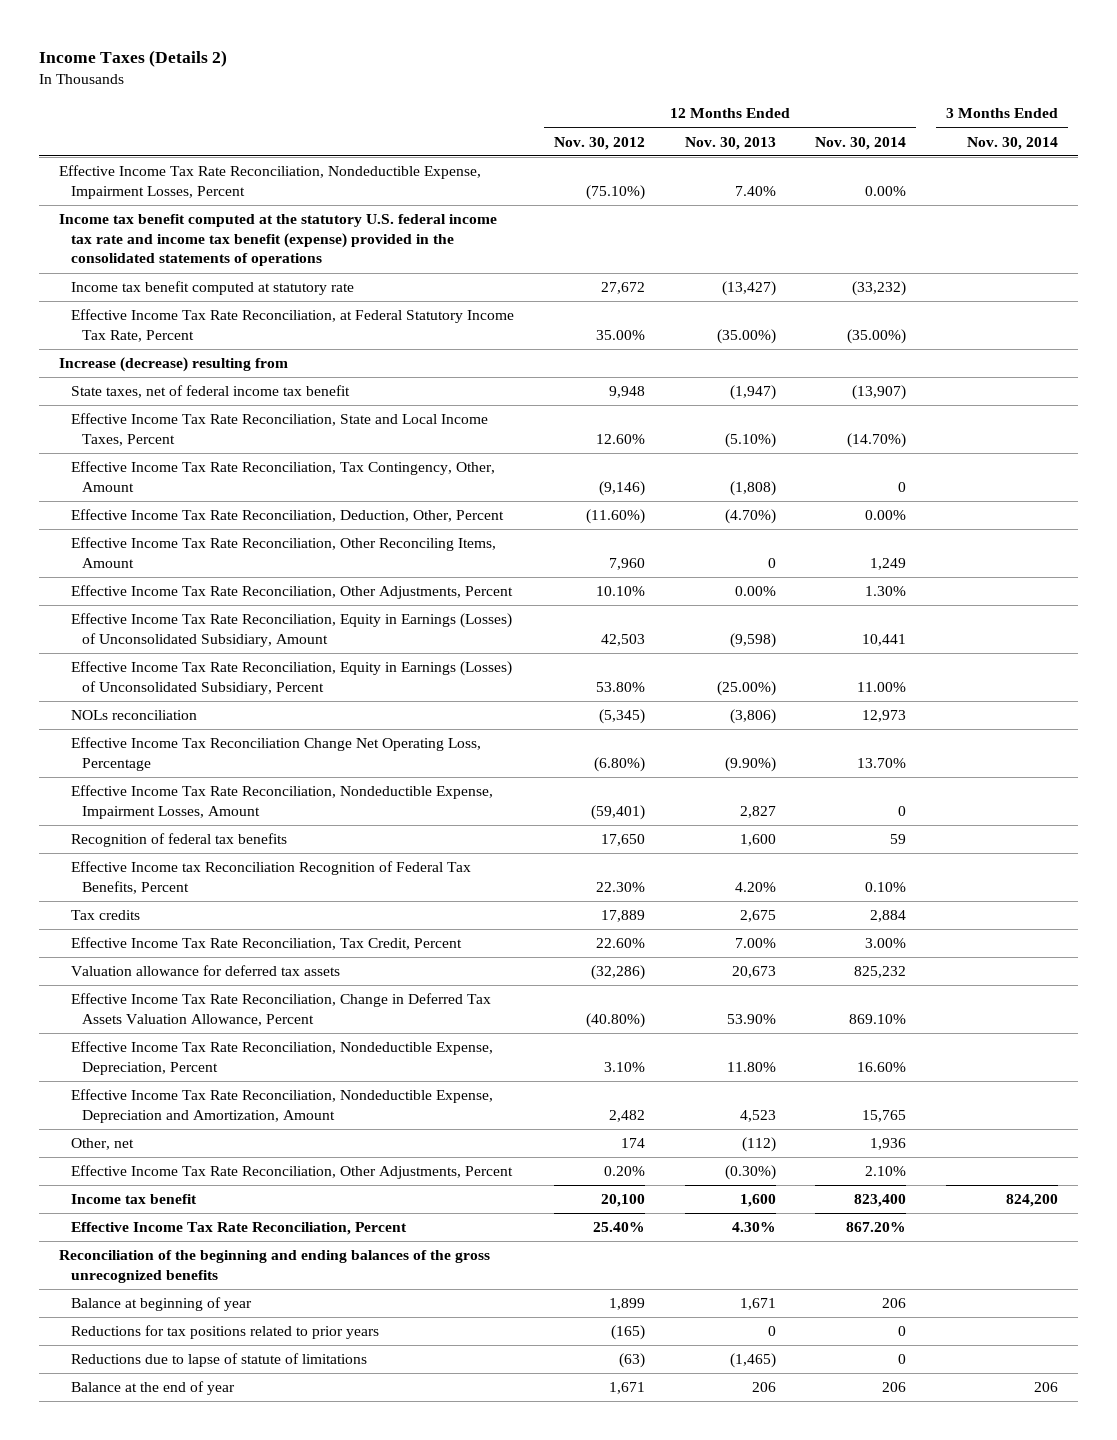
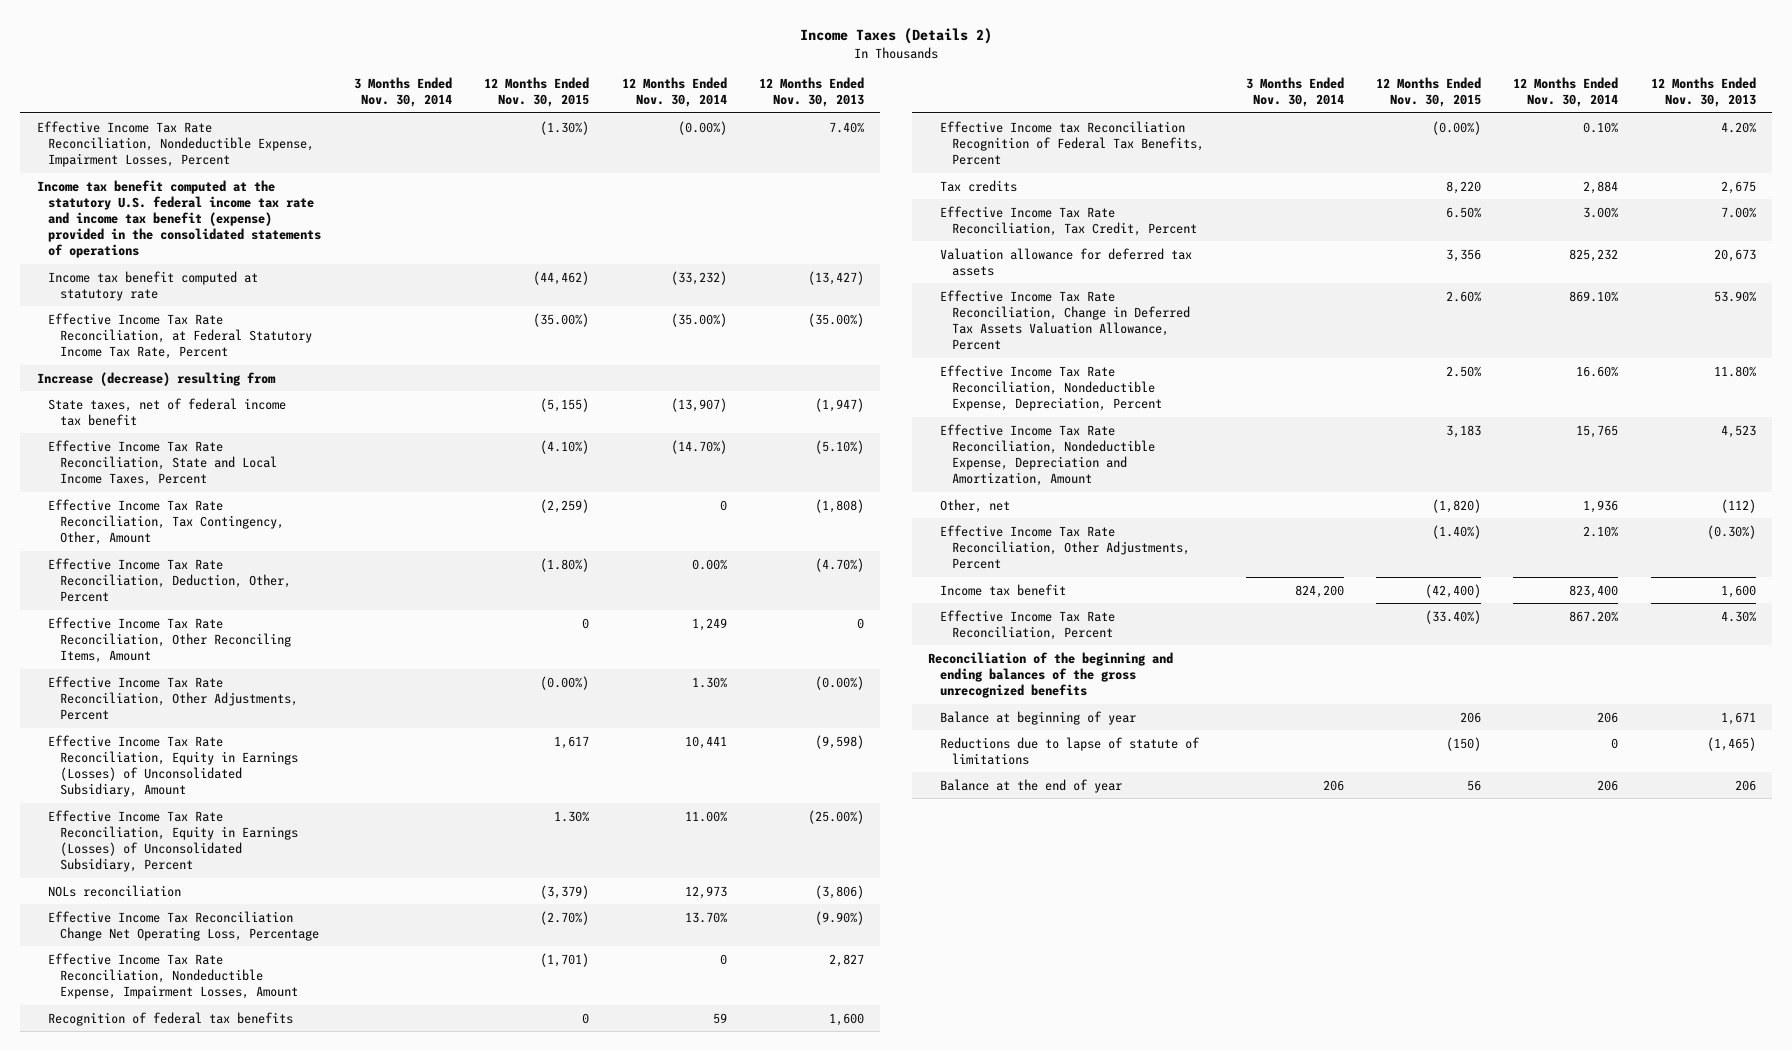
- | 12 Months Ended Nov. 30, 2012 | 12 Months Ended Nov. 30, 2013 | 12 Months Ended Nov. 30, 2014 | 3 Months Ended Nov. 30, 2014
+ | 3 Months Ended Nov. 30, 2014 | 12 Months Ended Nov. 30, 2015 | 12 Months Ended Nov. 30, 2014 | 12 Months Ended Nov. 30, 2013
- Effective Income Tax Rate Reconciliation, Nondeductible Expense, Impairment Losses, Percent | (75.10%) | 7.40% | 0.00% |
+ Effective Income Tax Rate Reconciliation, Nondeductible Expense, Impairment Losses, Percent | | (1.30%) | (0.00%) | 7.40%
- Effective Income Tax Rate Reconciliation, Other Adjustments, Percent | 10.10% | 0.00% | 1.30% |
+ Effective Income Tax Rate Reconciliation, Other Adjustments, Percent | | (0.00%) | 1.30% | (0.00%)
- Reductions for tax positions related to prior years | (165) | 0 | 0 |

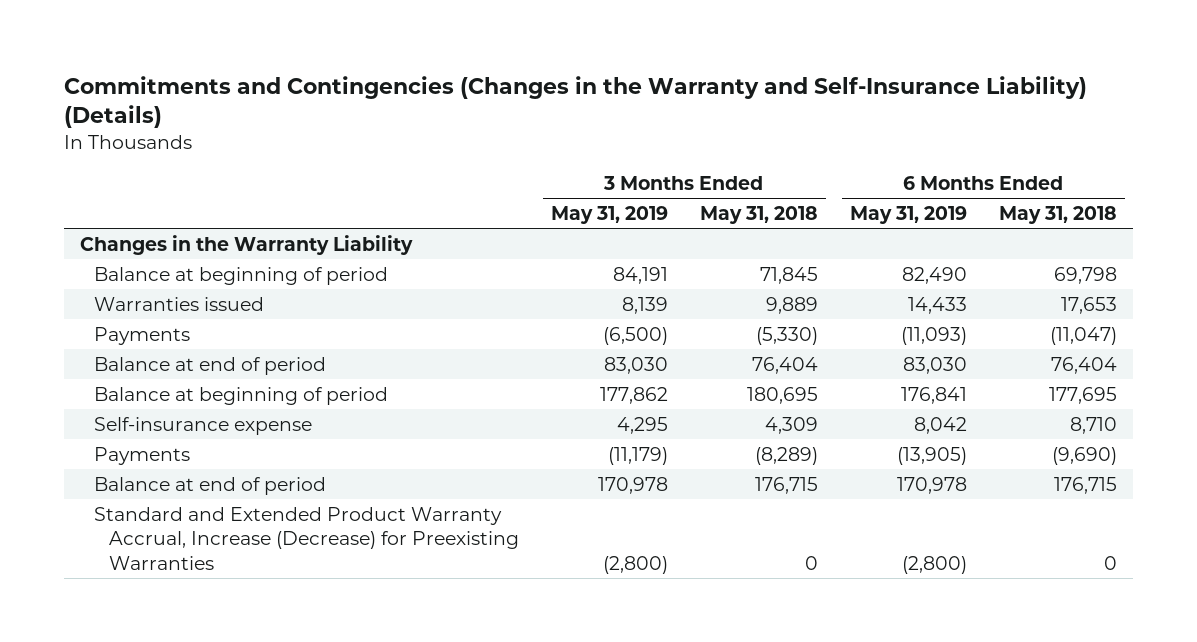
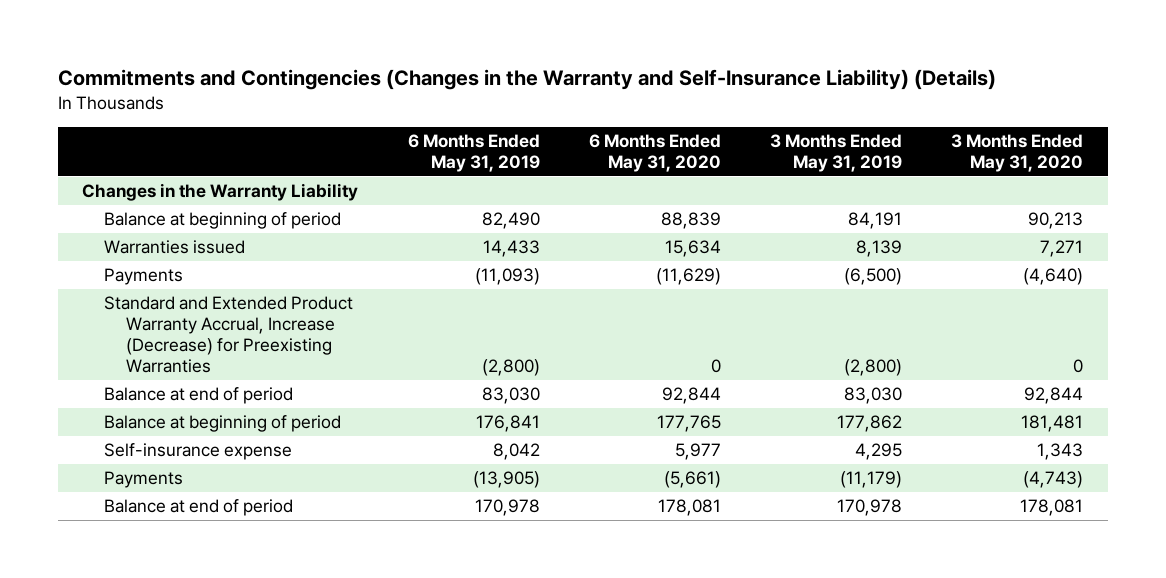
- | 3 Months Ended May 31, 2019 | 3 Months Ended May 31, 2018 | 6 Months Ended May 31, 2019 | 6 Months Ended May 31, 2018
+ | 6 Months Ended May 31, 2019 | 6 Months Ended May 31, 2020 | 3 Months Ended May 31, 2019 | 3 Months Ended May 31, 2020
moved up: Standard and Extended Product Warranty Accrual, Increase (Decrease) for Preexisting Warranties | (2,800) | 0 | (2,800) | 0

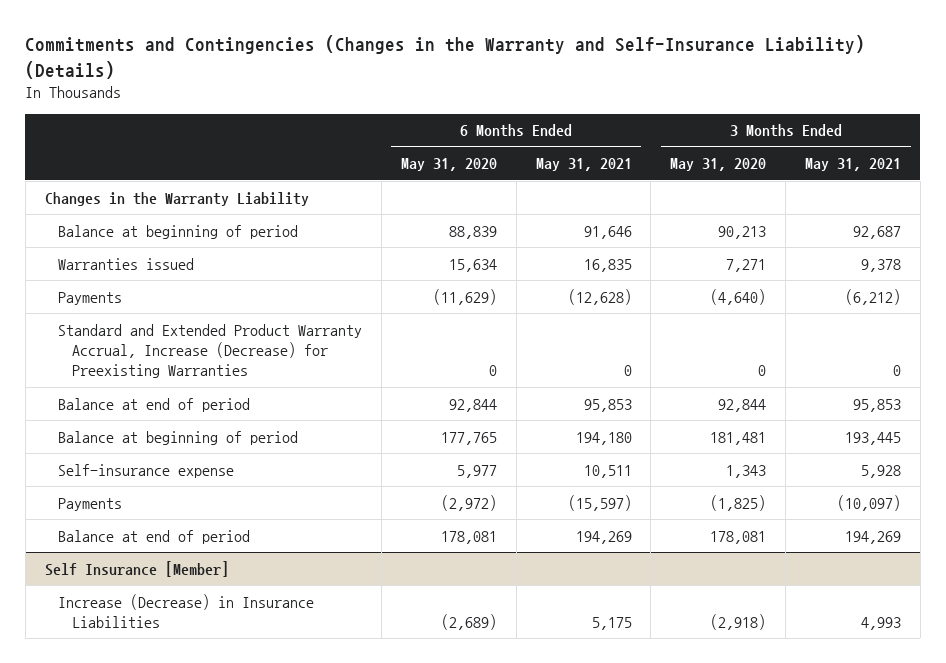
- | 6 Months Ended May 31, 2019 | 6 Months Ended May 31, 2020 | 3 Months Ended May 31, 2019 | 3 Months Ended May 31, 2020
+ | 6 Months Ended May 31, 2020 | 6 Months Ended May 31, 2021 | 3 Months Ended May 31, 2020 | 3 Months Ended May 31, 2021
- Payments | (13,905) | (5,661) | (11,179) | (4,743)
+ Payments | (2,972) | (15,597) | (1,825) | (10,097)
+ Self Insurance [Member]
+ Increase (Decrease) in Insurance Liabilities | (2,689) | 5,175 | (2,918) | 4,993

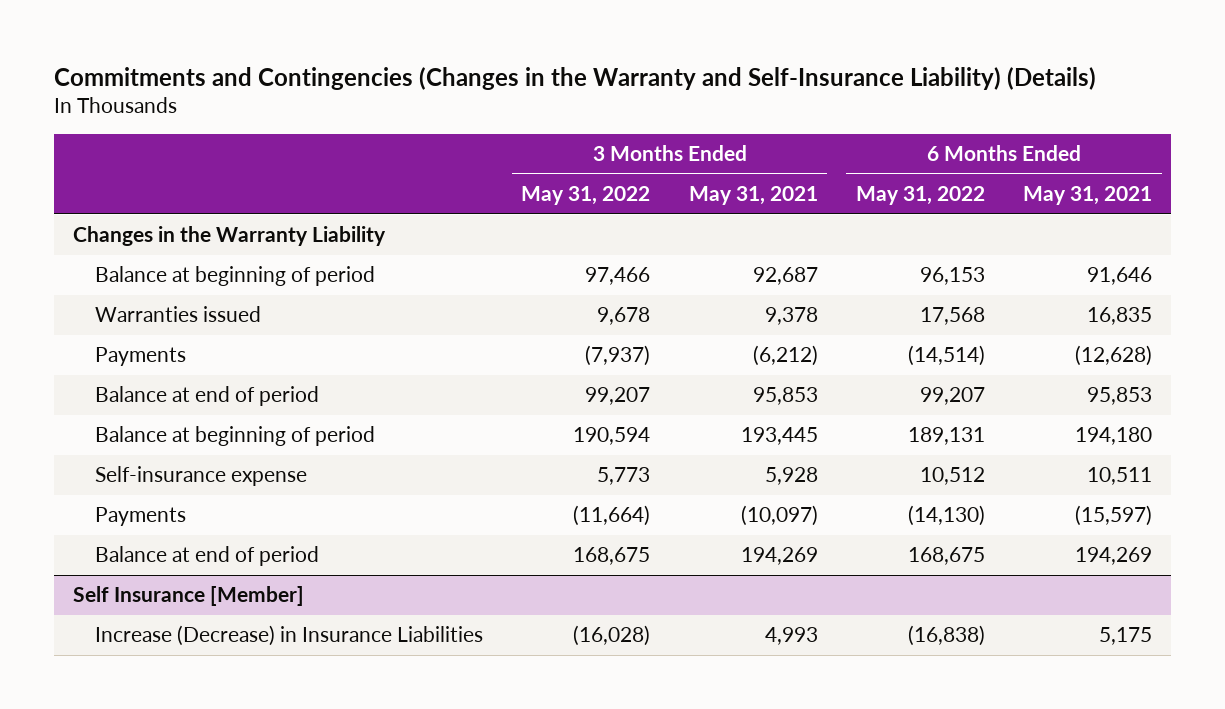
- | 6 Months Ended May 31, 2020 | 6 Months Ended May 31, 2021 | 3 Months Ended May 31, 2020 | 3 Months Ended May 31, 2021
+ | 3 Months Ended May 31, 2022 | 3 Months Ended May 31, 2021 | 6 Months Ended May 31, 2022 | 6 Months Ended May 31, 2021
- Standard and Extended Product Warranty Accrual, Increase (Decrease) for Preexisting Warranties | 0 | 0 | 0 | 0

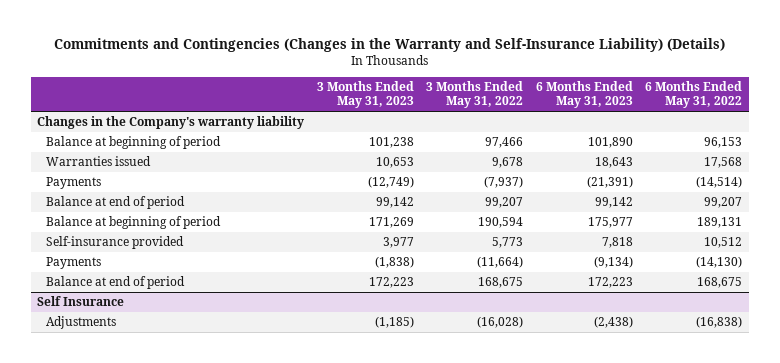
- | 3 Months Ended May 31, 2022 | 3 Months Ended May 31, 2021 | 6 Months Ended May 31, 2022 | 6 Months Ended May 31, 2021
+ | 3 Months Ended May 31, 2023 | 3 Months Ended May 31, 2022 | 6 Months Ended May 31, 2023 | 6 Months Ended May 31, 2022
- Changes in the Warranty Liability
+ Changes in the Company's warranty liability
- Self-insurance expense | 5,773 | 5,928 | 10,512 | 10,511
+ Self-insurance provided | 3,977 | 5,773 | 7,818 | 10,512
- Self Insurance [Member]
- Increase (Decrease) in Insurance Liabilities | (16,028) | 4,993 | (16,838) | 5,175
+ Self Insurance
+ Adjustments | (1,185) | (16,028) | (2,438) | (16,838)

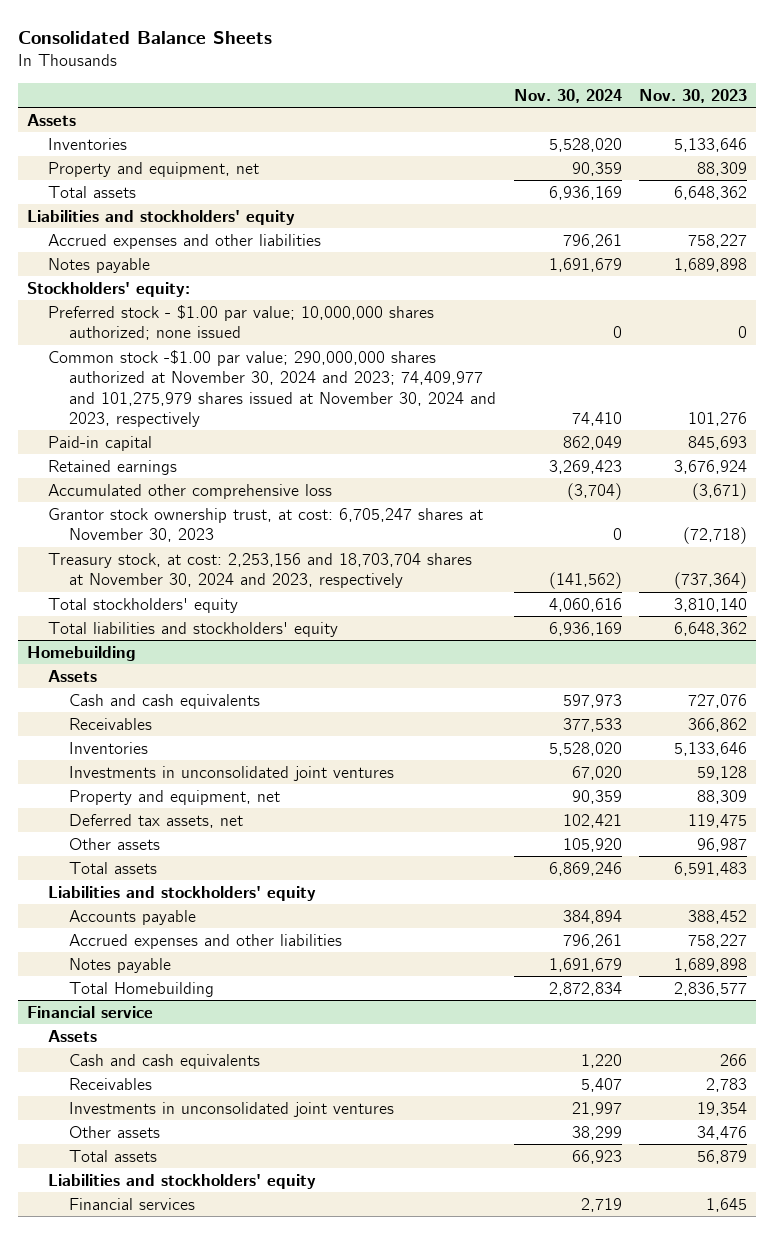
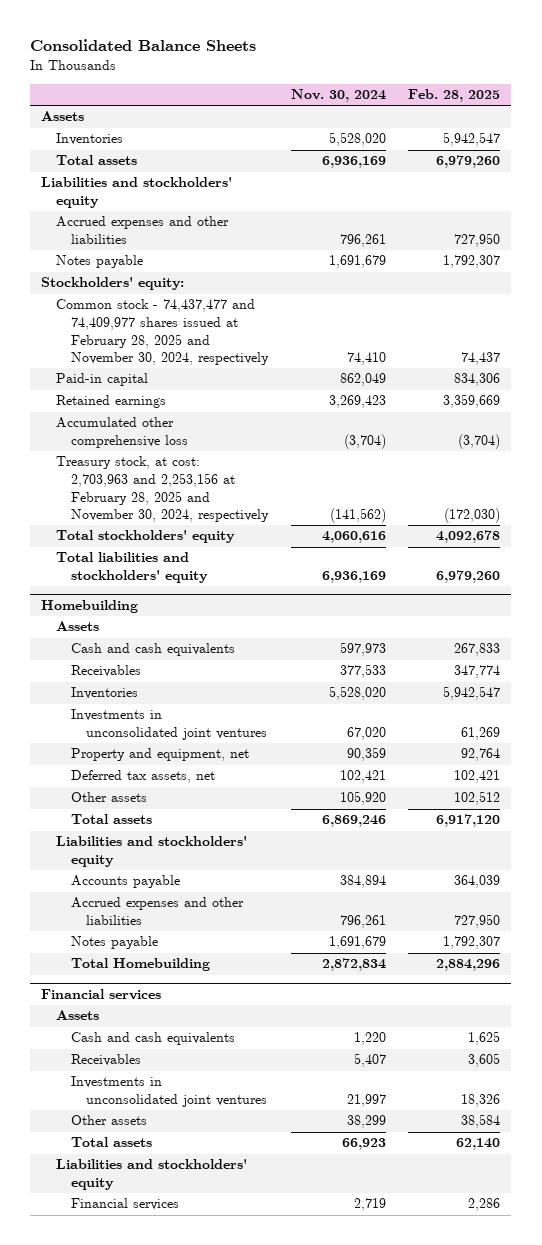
- | Nov. 30, 2024 | Nov. 30, 2023
+ | Nov. 30, 2024 | Feb. 28, 2025
- Property and equipment, net | 90,359 | 88,309
- Preferred stock - $1.00 par value; 10,000,000 shares authorized; none issued | 0 | 0
- Common stock -$1.00 par value; 290,000,000 shares authorized at November 30, 2024 and 2023; 74,409,977 and 101,275,979 shares issued at November 30, 2024 and 2023, respectively | 74,410 | 101,276
+ Common stock - 74,437,477 and 74,409,977 shares issued at February 28, 2025 and November 30, 2024, respectively | 74,410 | 74,437
- Grantor stock ownership trust, at cost: 6,705,247 shares at November 30, 2023 | 0 | (72,718)
- Treasury stock, at cost: 2,253,156 and 18,703,704 shares at November 30, 2024 and 2023, respectively | (141,562) | (737,364)
+ Treasury stock, at cost: 2,703,963 and 2,253,156 at February 28, 2025 and November 30, 2024, respectively | (141,562) | (172,030)
- Financial service
+ Financial services

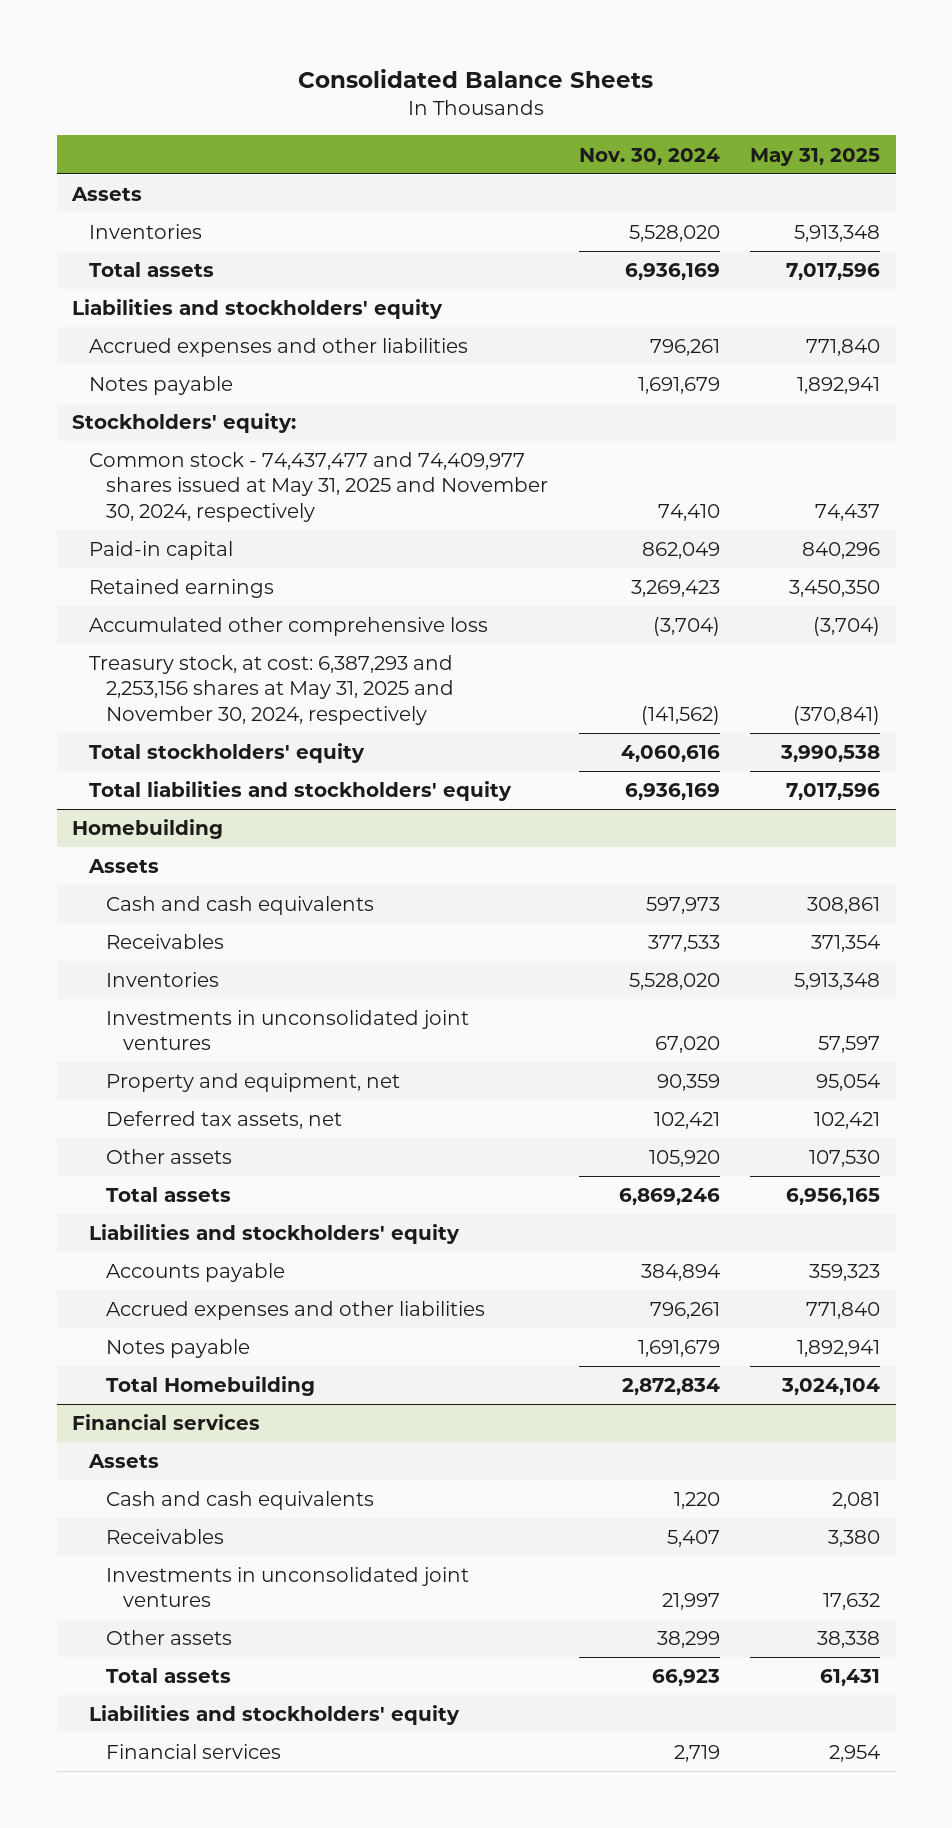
- | Nov. 30, 2024 | Feb. 28, 2025
+ | Nov. 30, 2024 | May 31, 2025
- Common stock - 74,437,477 and 74,409,977 shares issued at February 28, 2025 and November 30, 2024, respectively | 74,410 | 74,437
+ Common stock - 74,437,477 and 74,409,977 shares issued at May 31, 2025 and November 30, 2024, respectively | 74,410 | 74,437
- Treasury stock, at cost: 2,703,963 and 2,253,156 at February 28, 2025 and November 30, 2024, respectively | (141,562) | (172,030)
+ Treasury stock, at cost: 6,387,293 and 2,253,156 shares at May 31, 2025 and November 30, 2024, respectively | (141,562) | (370,841)

